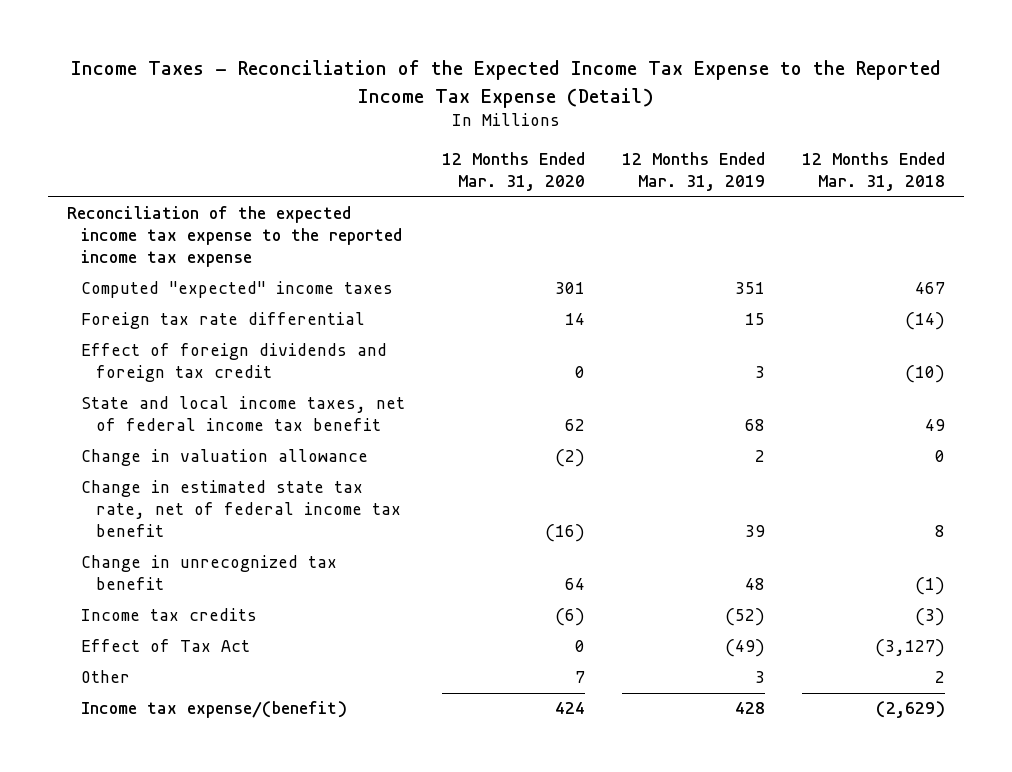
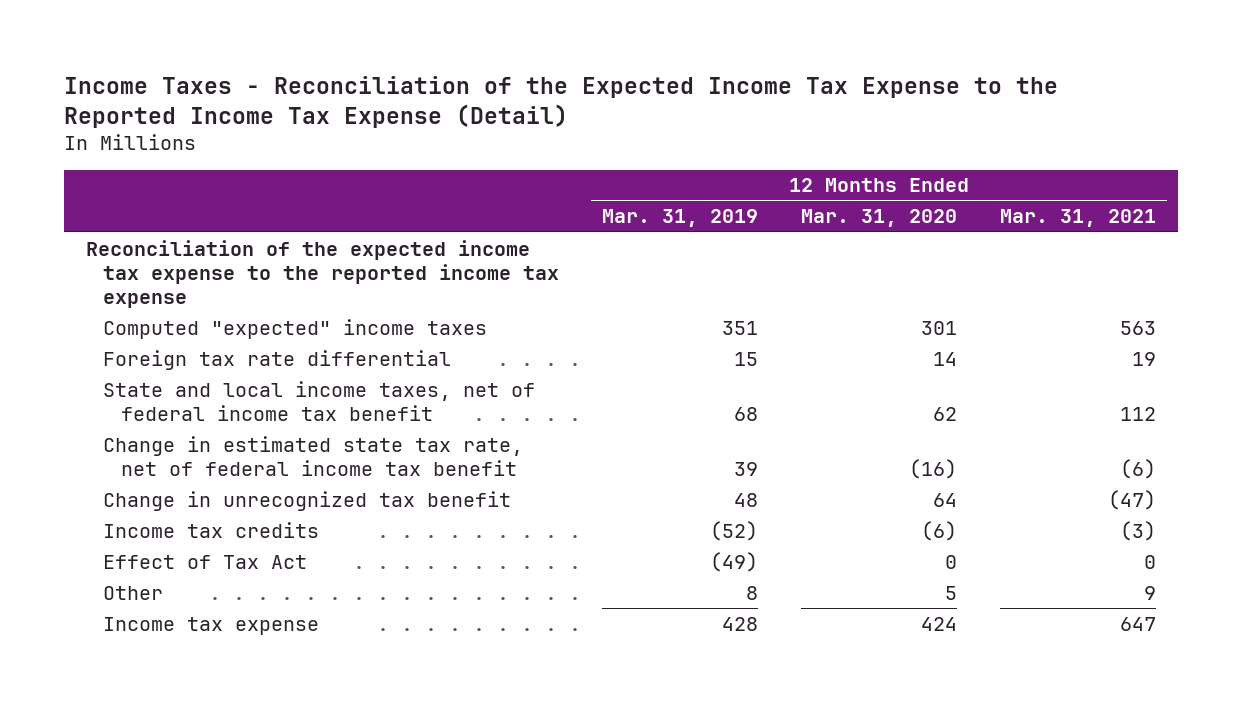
- | 12 Months Ended Mar. 31, 2020 | 12 Months Ended Mar. 31, 2019 | 12 Months Ended Mar. 31, 2018
+ | 12 Months Ended Mar. 31, 2019 | 12 Months Ended Mar. 31, 2020 | 12 Months Ended Mar. 31, 2021
- Effect of foreign dividends and foreign tax credit | 0 | 3 | (10)
- Change in valuation allowance | (2) | 2 | 0
- Other | 7 | 3 | 2
- Income tax expense/(benefit) | 424 | 428 | (2,629)
+ Other | 8 | 5 | 9
+ Income tax expense | 428 | 424 | 647

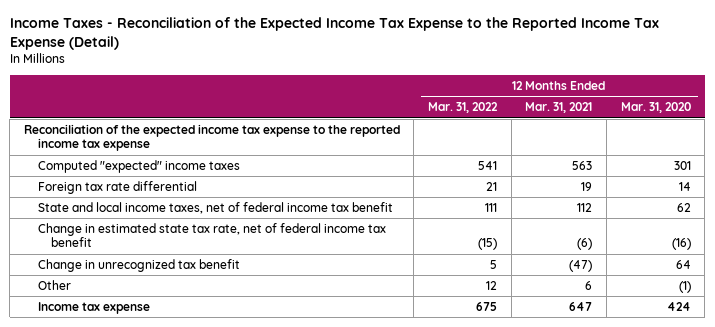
- | 12 Months Ended Mar. 31, 2019 | 12 Months Ended Mar. 31, 2020 | 12 Months Ended Mar. 31, 2021
+ | 12 Months Ended Mar. 31, 2022 | 12 Months Ended Mar. 31, 2021 | 12 Months Ended Mar. 31, 2020
- Income tax credits | (52) | (6) | (3)
- Effect of Tax Act | (49) | 0 | 0
- Other | 8 | 5 | 9
+ Other | 12 | 6 | (1)

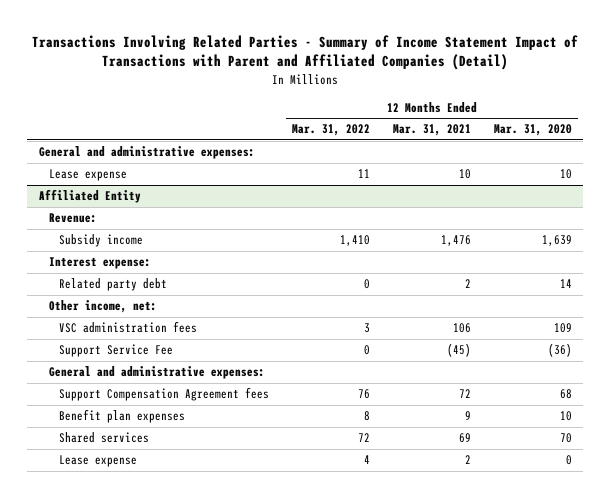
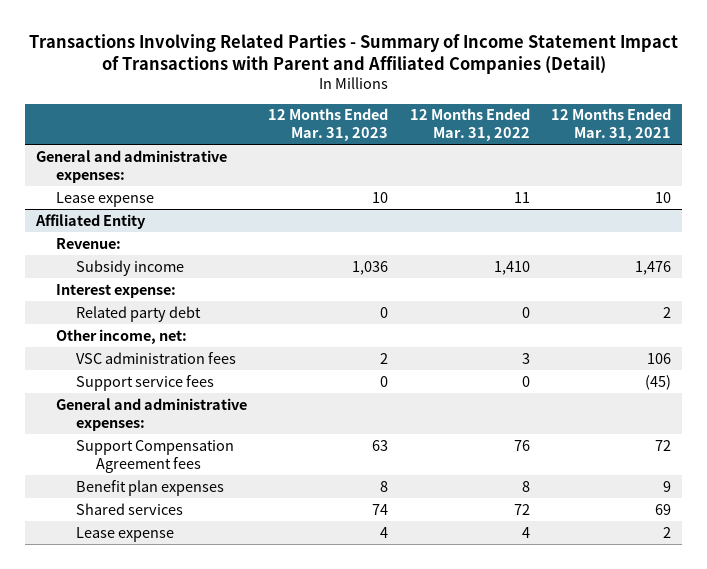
- | 12 Months Ended Mar. 31, 2022 | 12 Months Ended Mar. 31, 2021 | 12 Months Ended Mar. 31, 2020
+ | 12 Months Ended Mar. 31, 2023 | 12 Months Ended Mar. 31, 2022 | 12 Months Ended Mar. 31, 2021
@ Affiliated Entity
- Support Service Fee | 0 | (45) | (36)
+ Support service fees | 0 | 0 | (45)

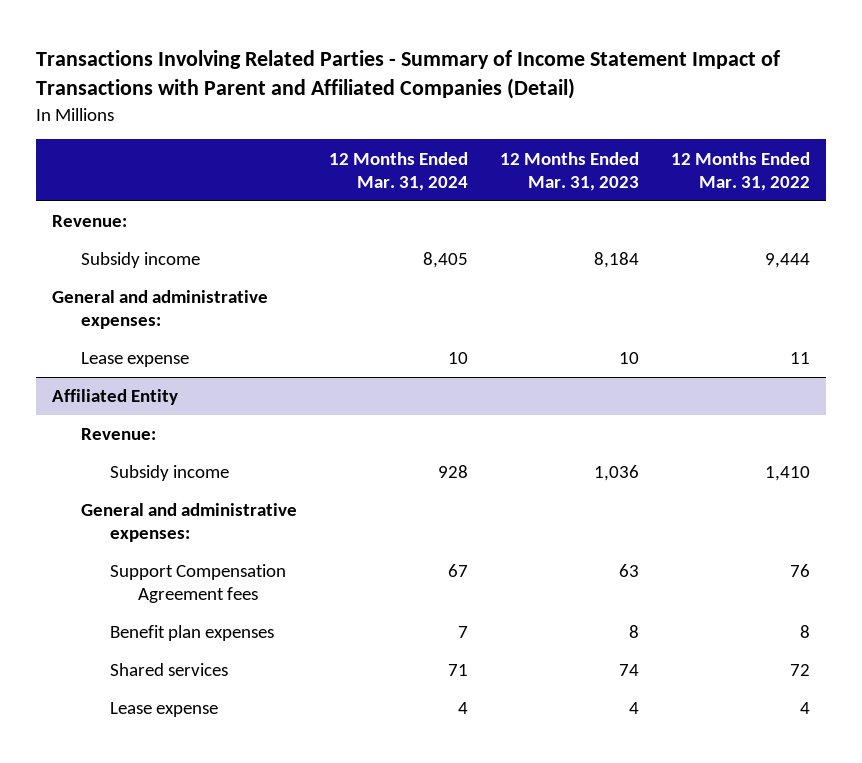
- | 12 Months Ended Mar. 31, 2023 | 12 Months Ended Mar. 31, 2022 | 12 Months Ended Mar. 31, 2021
+ | 12 Months Ended Mar. 31, 2024 | 12 Months Ended Mar. 31, 2023 | 12 Months Ended Mar. 31, 2022
+ Revenue:
+ Subsidy income | 8,405 | 8,184 | 9,444
@ Affiliated Entity
- Interest expense:
- Related party debt | 0 | 0 | 2
- Other income, net:
- VSC administration fees | 2 | 3 | 106
- Support service fees | 0 | 0 | (45)

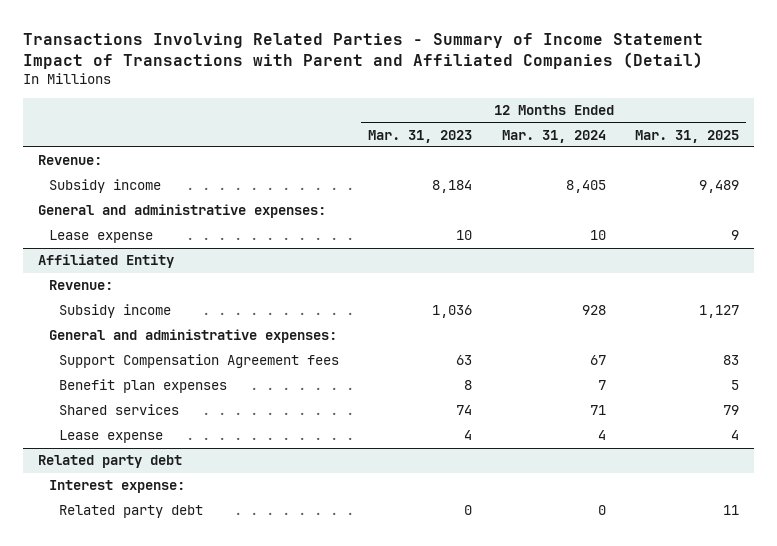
- | 12 Months Ended Mar. 31, 2024 | 12 Months Ended Mar. 31, 2023 | 12 Months Ended Mar. 31, 2022
+ | 12 Months Ended Mar. 31, 2023 | 12 Months Ended Mar. 31, 2024 | 12 Months Ended Mar. 31, 2025
+ Related party debt
+ Interest expense:
+ Related party debt | 0 | 0 | 11

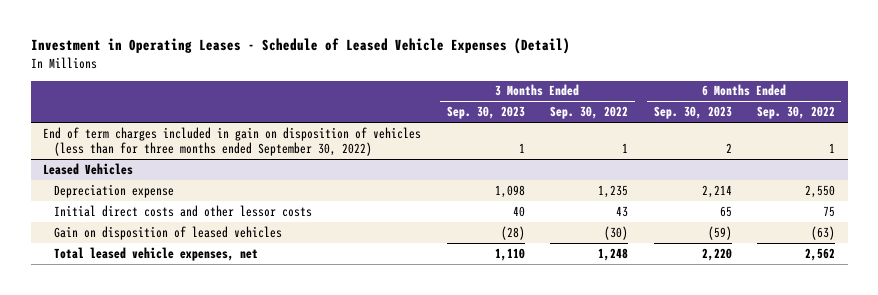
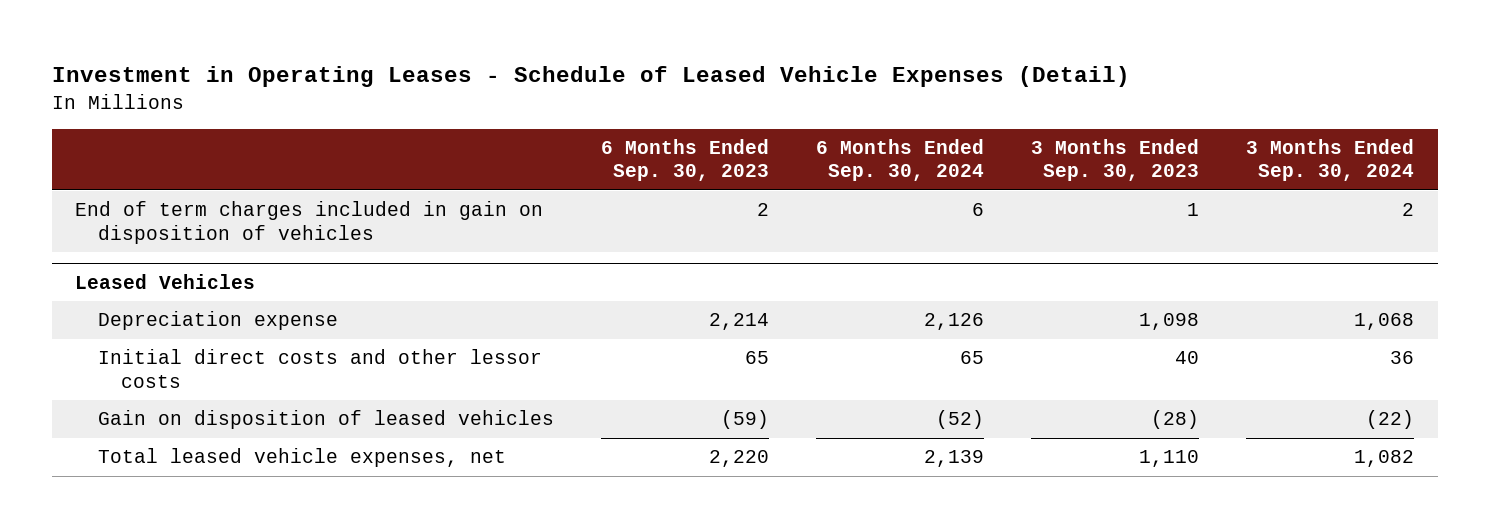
- | 3 Months Ended Sep. 30, 2023 | 3 Months Ended Sep. 30, 2022 | 6 Months Ended Sep. 30, 2023 | 6 Months Ended Sep. 30, 2022
+ | 6 Months Ended Sep. 30, 2023 | 6 Months Ended Sep. 30, 2024 | 3 Months Ended Sep. 30, 2023 | 3 Months Ended Sep. 30, 2024
- End of term charges included in gain on disposition of vehicles (less than for three months ended September 30, 2022) | 1 | 1 | 2 | 1
+ End of term charges included in gain on disposition of vehicles | 2 | 6 | 1 | 2

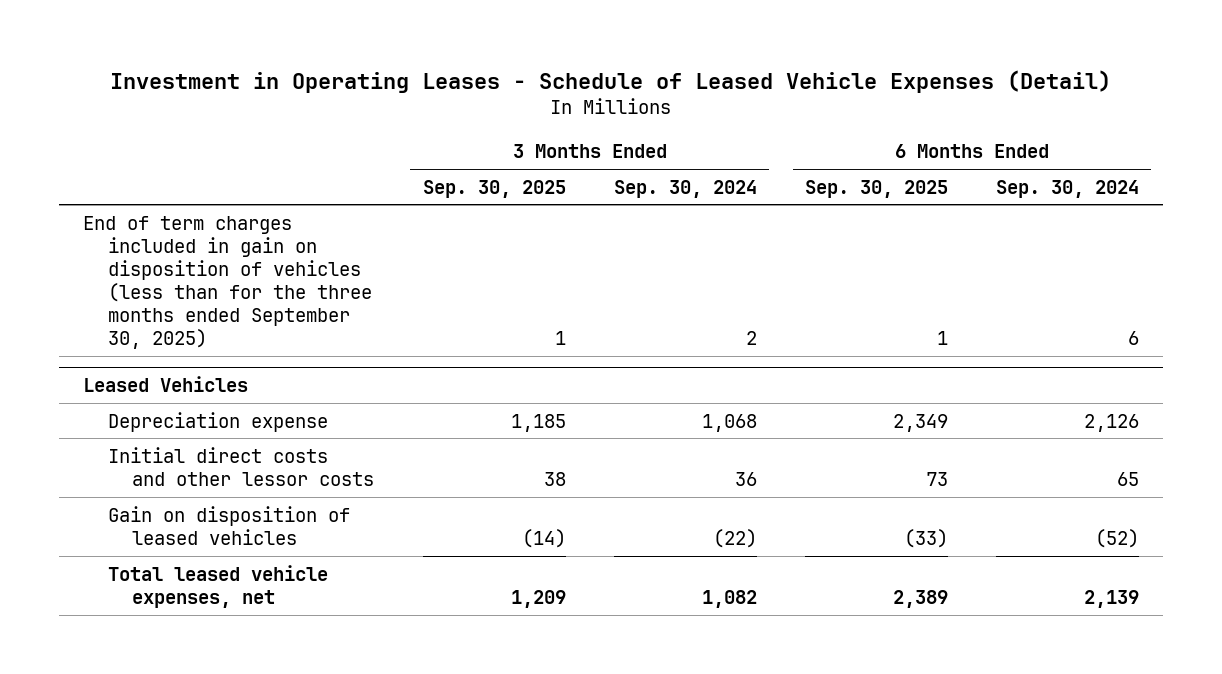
- | 6 Months Ended Sep. 30, 2023 | 6 Months Ended Sep. 30, 2024 | 3 Months Ended Sep. 30, 2023 | 3 Months Ended Sep. 30, 2024
+ | 3 Months Ended Sep. 30, 2025 | 3 Months Ended Sep. 30, 2024 | 6 Months Ended Sep. 30, 2025 | 6 Months Ended Sep. 30, 2024
- End of term charges included in gain on disposition of vehicles | 2 | 6 | 1 | 2
+ End of term charges included in gain on disposition of vehicles (less than for the three months ended September 30, 2025) | 1 | 2 | 1 | 6

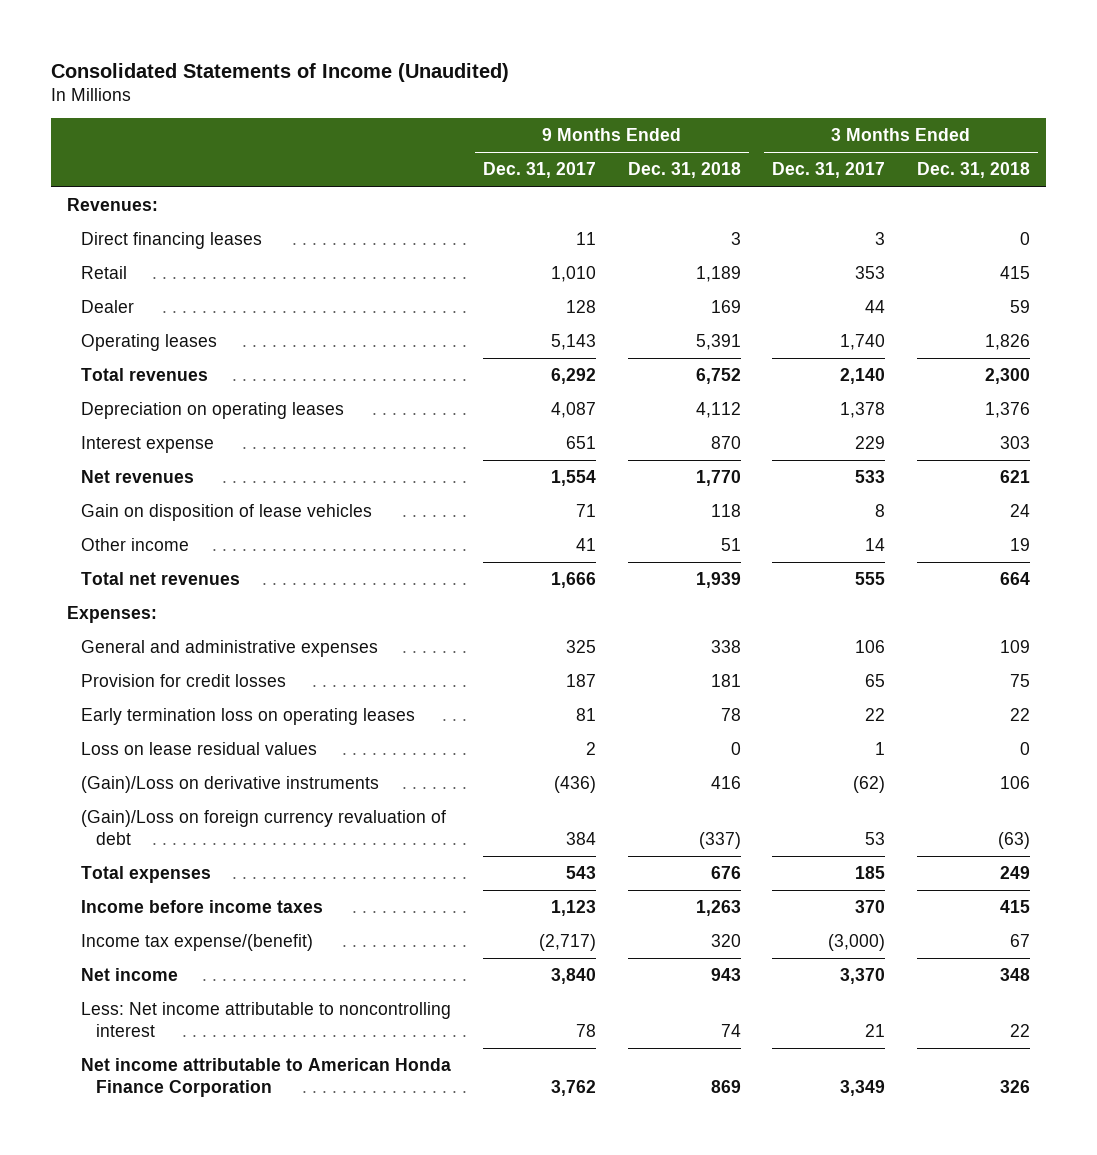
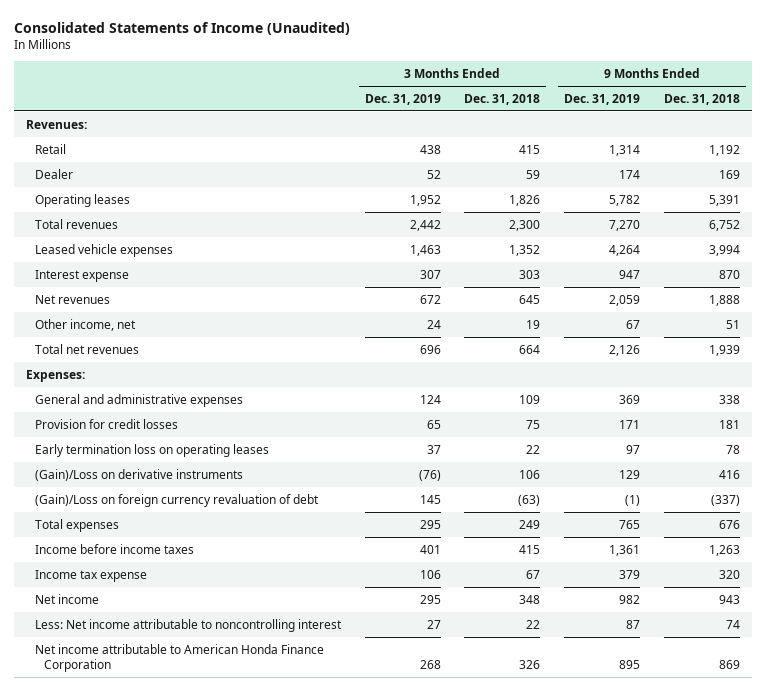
- | 9 Months Ended Dec. 31, 2017 | 9 Months Ended Dec. 31, 2018 | 3 Months Ended Dec. 31, 2017 | 3 Months Ended Dec. 31, 2018
+ | 3 Months Ended Dec. 31, 2019 | 3 Months Ended Dec. 31, 2018 | 9 Months Ended Dec. 31, 2019 | 9 Months Ended Dec. 31, 2018
- Direct financing leases | 11 | 3 | 3 | 0
- Retail | 1,010 | 1,189 | 353 | 415
+ Retail | 438 | 415 | 1,314 | 1,192
- Depreciation on operating leases | 4,087 | 4,112 | 1,378 | 1,376
+ Leased vehicle expenses | 1,463 | 1,352 | 4,264 | 3,994
- Net revenues | 1,554 | 1,770 | 533 | 621
- Gain on disposition of lease vehicles | 71 | 118 | 8 | 24
- Other income | 41 | 51 | 14 | 19
+ Net revenues | 672 | 645 | 2,059 | 1,888
+ Other income, net | 24 | 19 | 67 | 51
- Loss on lease residual values | 2 | 0 | 1 | 0
- Income tax expense/(benefit) | (2,717) | 320 | (3,000) | 67
+ Income tax expense | 106 | 67 | 379 | 320

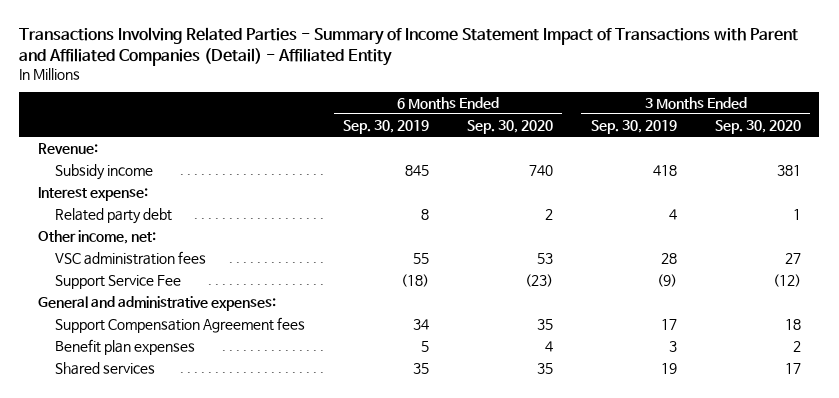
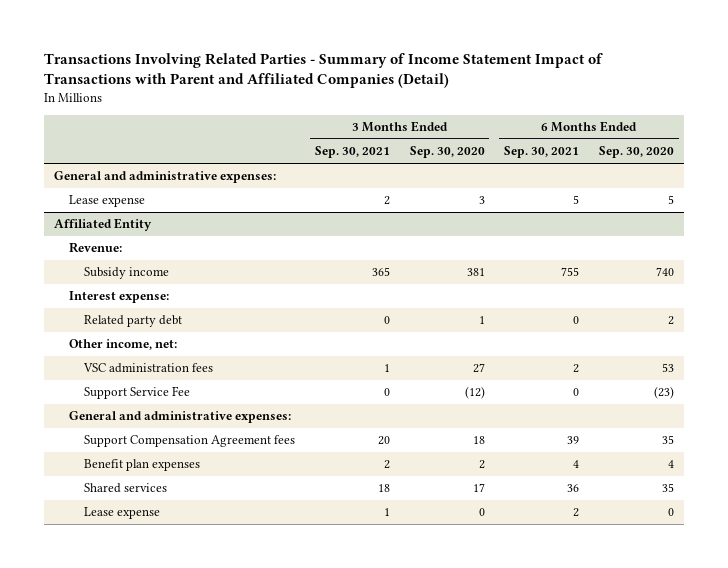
- Transactions Involving Related Parties - Summary of Income Statement Impact of Transactions with Parent and Affiliated Companies (Detail) - Affiliated Entity
+ Transactions Involving Related Parties - Summary of Income Statement Impact of Transactions with Parent and Affiliated Companies (Detail)
- | 6 Months Ended Sep. 30, 2019 | 6 Months Ended Sep. 30, 2020 | 3 Months Ended Sep. 30, 2019 | 3 Months Ended Sep. 30, 2020
+ | 3 Months Ended Sep. 30, 2021 | 3 Months Ended Sep. 30, 2020 | 6 Months Ended Sep. 30, 2021 | 6 Months Ended Sep. 30, 2020
+ General and administrative expenses:
+ Lease expense | 2 | 3 | 5 | 5
+ Affiliated Entity
+ Lease expense | 1 | 0 | 2 | 0

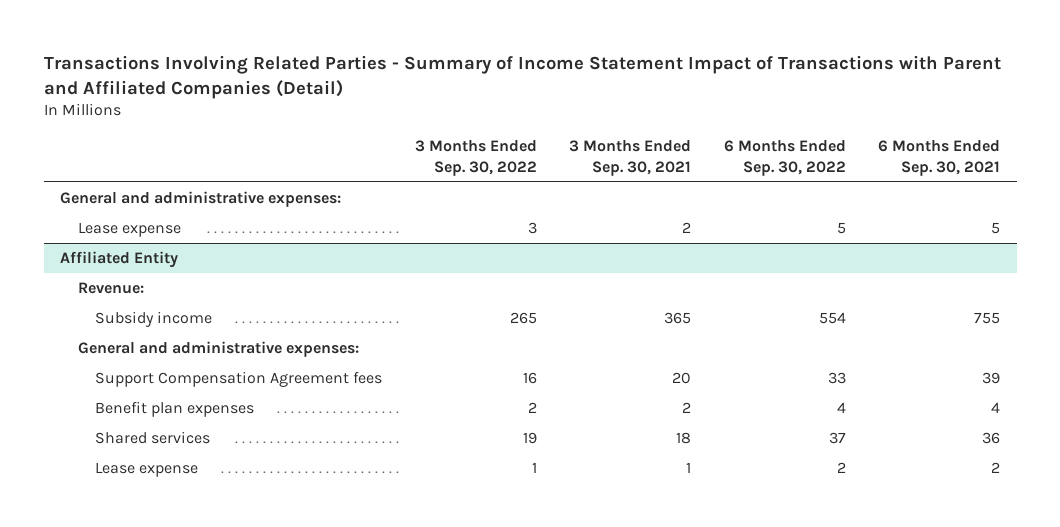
- | 3 Months Ended Sep. 30, 2021 | 3 Months Ended Sep. 30, 2020 | 6 Months Ended Sep. 30, 2021 | 6 Months Ended Sep. 30, 2020
+ | 3 Months Ended Sep. 30, 2022 | 3 Months Ended Sep. 30, 2021 | 6 Months Ended Sep. 30, 2022 | 6 Months Ended Sep. 30, 2021
@ Affiliated Entity
- Interest expense:
- Related party debt | 0 | 1 | 0 | 2
- Other income, net:
- VSC administration fees | 1 | 27 | 2 | 53
- Support Service Fee | 0 | (12) | 0 | (23)

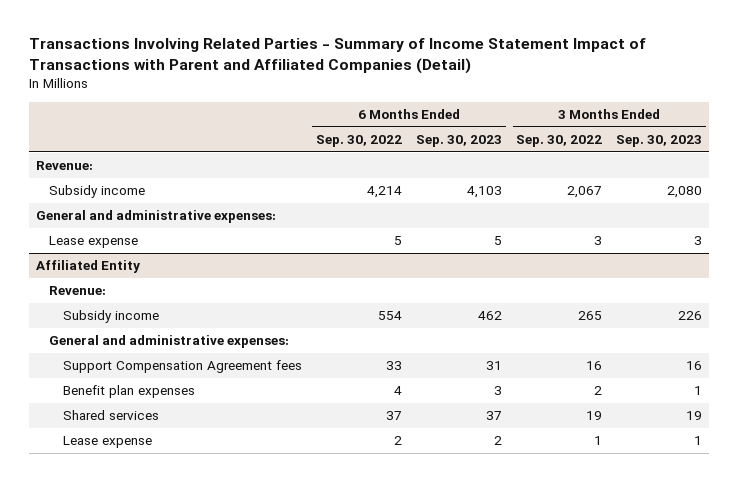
- | 3 Months Ended Sep. 30, 2022 | 3 Months Ended Sep. 30, 2021 | 6 Months Ended Sep. 30, 2022 | 6 Months Ended Sep. 30, 2021
+ | 6 Months Ended Sep. 30, 2022 | 6 Months Ended Sep. 30, 2023 | 3 Months Ended Sep. 30, 2022 | 3 Months Ended Sep. 30, 2023
+ Revenue:
+ Subsidy income | 4,214 | 4,103 | 2,067 | 2,080

